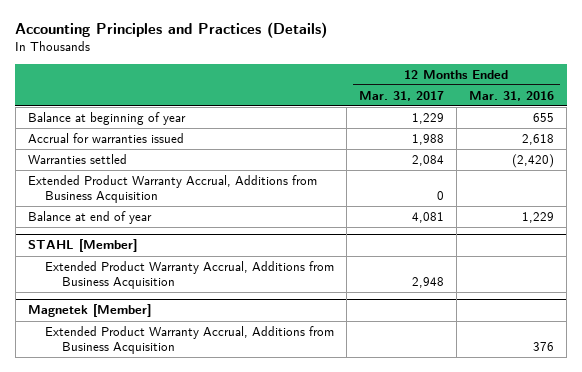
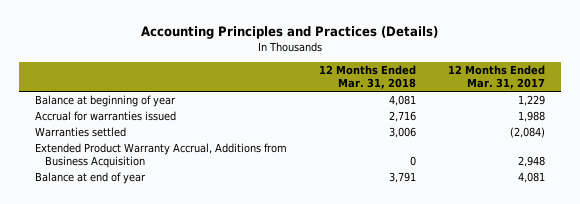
- | 12 Months Ended Mar. 31, 2017 | 12 Months Ended Mar. 31, 2016
+ | 12 Months Ended Mar. 31, 2018 | 12 Months Ended Mar. 31, 2017
- Warranties settled | 2,084 | (2,420)
- Extended Product Warranty Accrual, Additions from Business Acquisition | 0 |
- STAHL [Member]
+ Warranties settled | 3,006 | (2,084)
- Magnetek [Member]
- Extended Product Warranty Accrual, Additions from Business Acquisition | | 376
moved down: Balance at end of year | 3,791 | 4,081

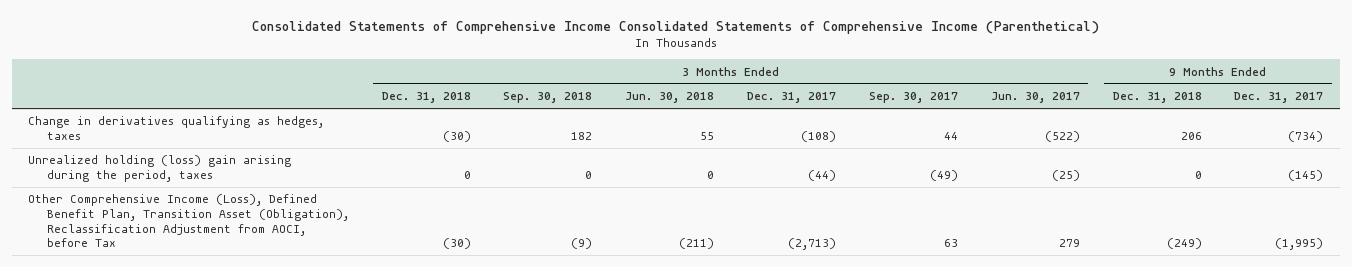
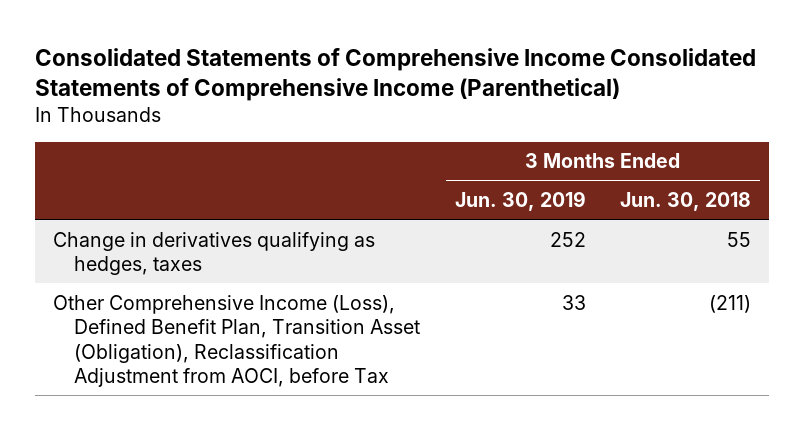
- | 3 Months Ended Dec. 31, 2018 | 3 Months Ended Sep. 30, 2018 | 3 Months Ended Jun. 30, 2018 | 3 Months Ended Dec. 31, 2017 | 3 Months Ended Sep. 30, 2017 | 3 Months Ended Jun. 30, 2017 | 9 Months Ended Dec. 31, 2018 | 9 Months Ended Dec. 31, 2017
+ | 3 Months Ended Jun. 30, 2019 | 3 Months Ended Jun. 30, 2018
- Unrealized holding (loss) gain arising during the period, taxes | 0 | 0 | 0 | (44) | (49) | (25) | 0 | (145)

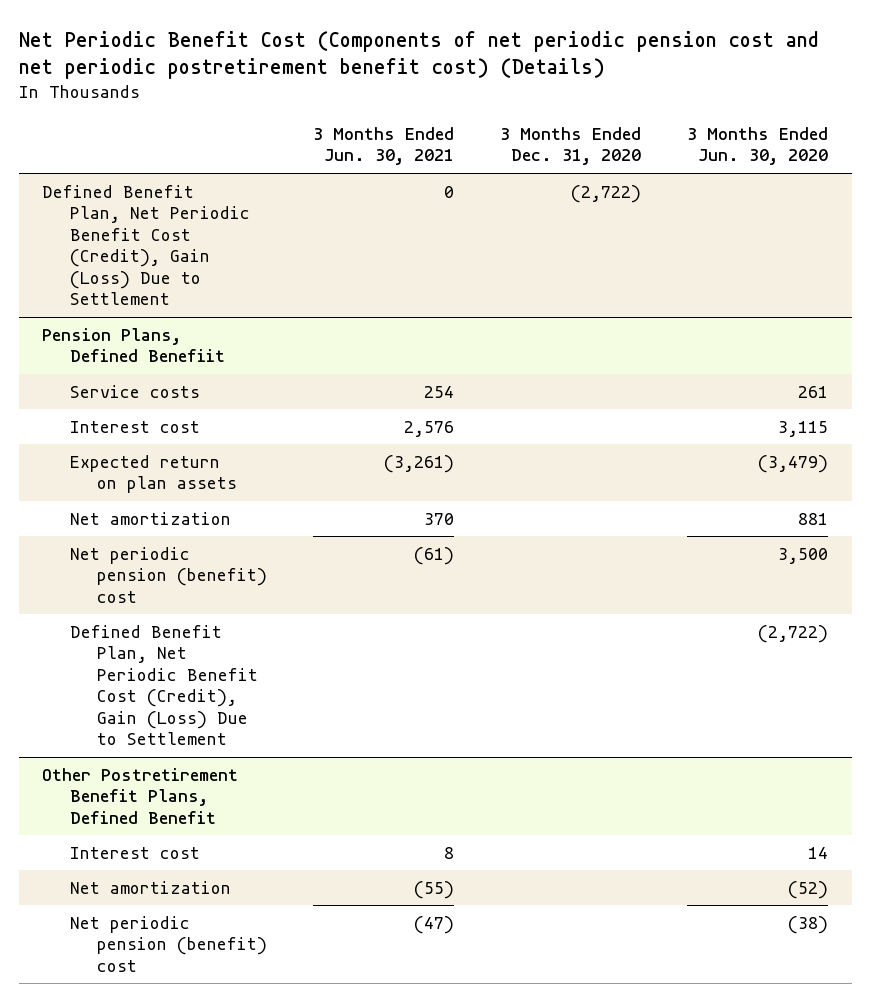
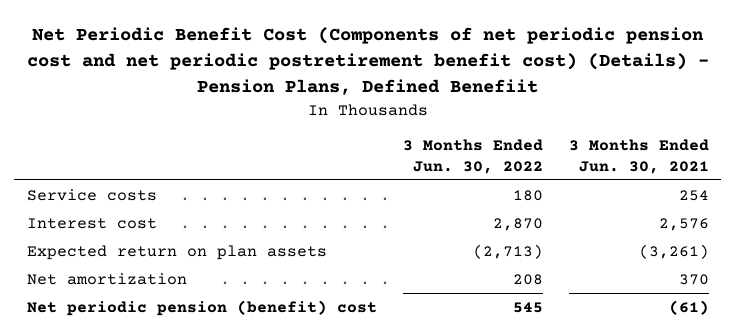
- Net Periodic Benefit Cost (Components of net periodic pension cost and net periodic postretirement benefit cost) (Details)
+ Net Periodic Benefit Cost (Components of net periodic pension cost and net periodic postretirement benefit cost) (Details) - Pension Plans, Defined Benefiit
- | 3 Months Ended Jun. 30, 2021 | 3 Months Ended Dec. 31, 2020 | 3 Months Ended Jun. 30, 2020
+ | 3 Months Ended Jun. 30, 2022 | 3 Months Ended Jun. 30, 2021
- Defined Benefit Plan, Net Periodic Benefit Cost (Credit), Gain (Loss) Due to Settlement | 0 | (2,722) |
- Pension Plans, Defined Benefiit
- Defined Benefit Plan, Net Periodic Benefit Cost (Credit), Gain (Loss) Due to Settlement | | | (2,722)
- Other Postretirement Benefit Plans, Defined Benefit
- Interest cost | 8 | | 14
- Net amortization | (55) | | (52)
- Net periodic pension (benefit) cost | (47) | | (38)

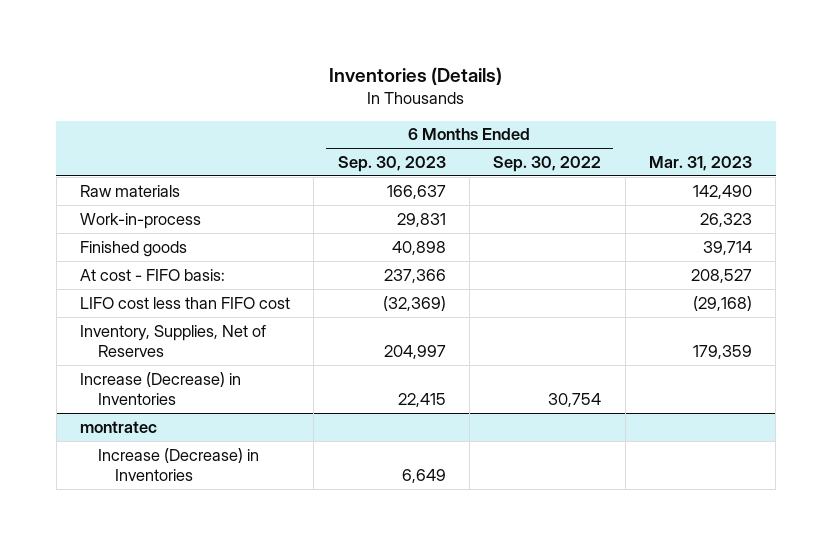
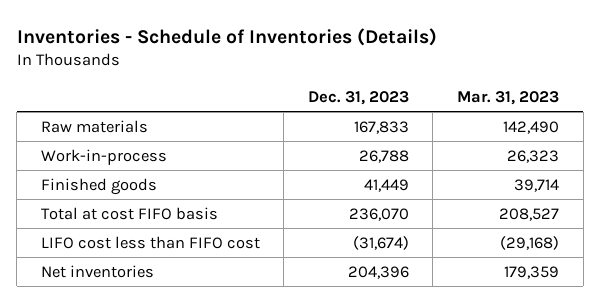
- Inventories (Details)
+ Inventories - Schedule of Inventories (Details)
- | 6 Months Ended Sep. 30, 2023 | 6 Months Ended Sep. 30, 2022 | Mar. 31, 2023
+ | Dec. 31, 2023 | Mar. 31, 2023
- At cost - FIFO basis: | 237,366 | | 208,527
+ Total at cost FIFO basis | 236,070 | 208,527
- Inventory, Supplies, Net of Reserves | 204,997 | | 179,359
- Increase (Decrease) in Inventories | 22,415 | 30,754 |
- montratec
- Increase (Decrease) in Inventories | 6,649 | |
+ Net inventories | 204,396 | 179,359

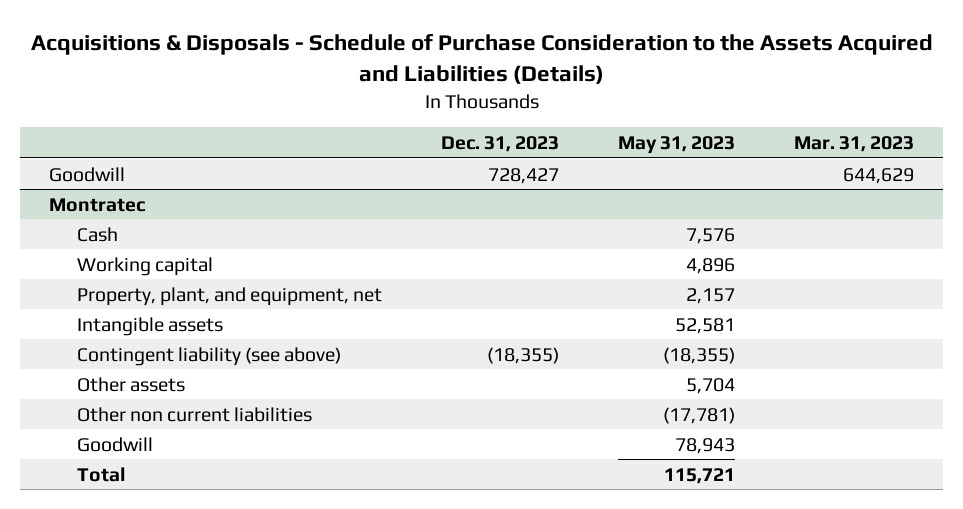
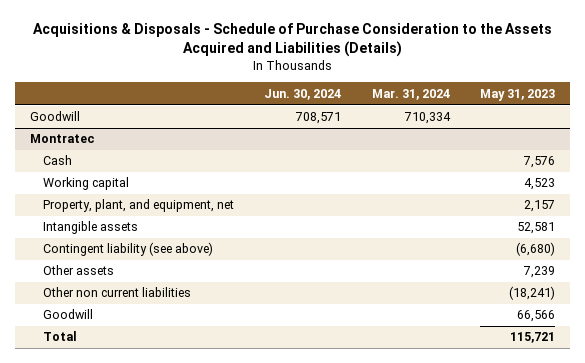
- | Dec. 31, 2023 | May 31, 2023 | Mar. 31, 2023
+ | Jun. 30, 2024 | Mar. 31, 2024 | May 31, 2023
@ Montratec
- Working capital | | 4,896 |
+ Working capital | | | 4,523
- Contingent liability (see above) | (18,355) | (18,355) |
- Other assets | | 5,704 |
- Other non current liabilities | | (17,781) |
- Goodwill | | 78,943 |
+ Contingent liability (see above) | | | (6,680)
+ Other assets | | | 7,239
+ Other non current liabilities | | | (18,241)
+ Goodwill | | | 66,566

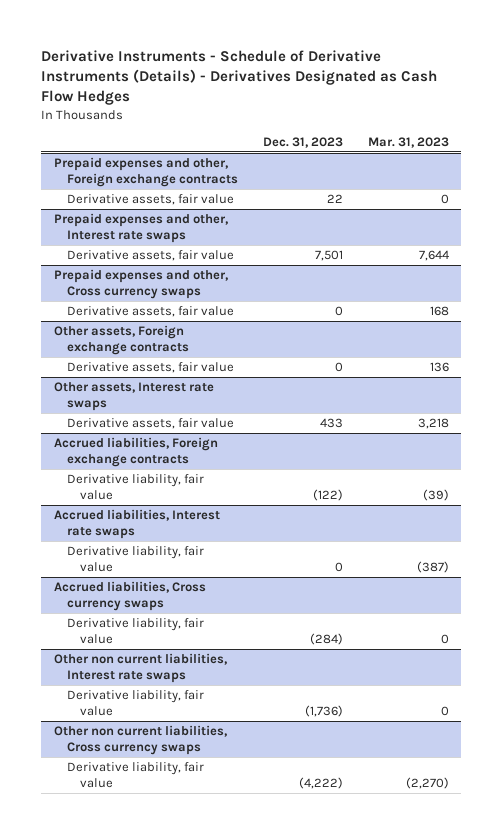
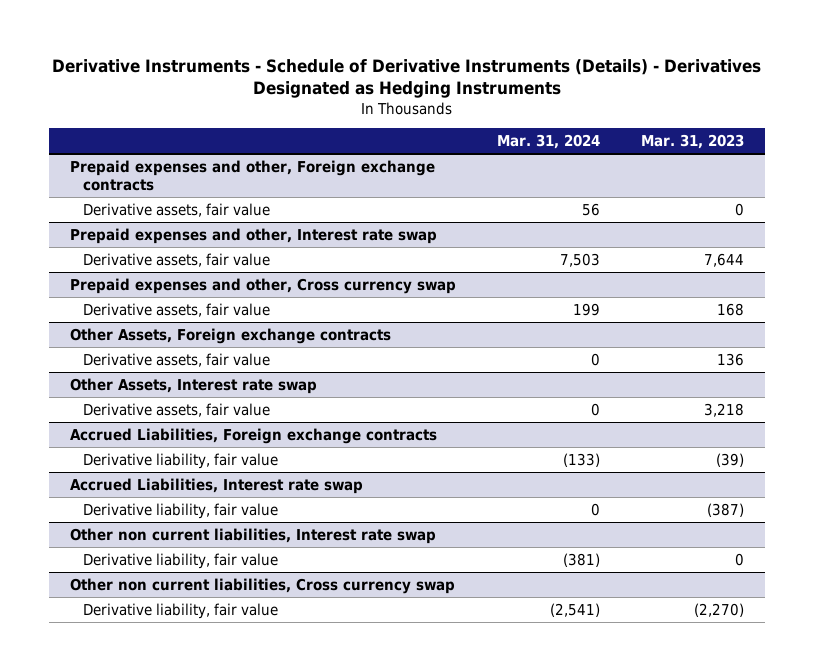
- Derivative Instruments - Schedule of Derivative Instruments (Details) - Derivatives Designated as Cash Flow Hedges
+ Derivative Instruments - Schedule of Derivative Instruments (Details) - Derivatives Designated as Hedging Instruments
- | Dec. 31, 2023 | Mar. 31, 2023
+ | Mar. 31, 2024 | Mar. 31, 2023
- Prepaid expenses and other, Interest rate swaps
+ Prepaid expenses and other, Interest rate swap
- Prepaid expenses and other, Cross currency swaps
+ Prepaid expenses and other, Cross currency swap
- Other assets, Foreign exchange contracts
+ Other Assets, Foreign exchange contracts
- Other assets, Interest rate swaps
+ Other Assets, Interest rate swap
- Accrued liabilities, Foreign exchange contracts
+ Accrued Liabilities, Foreign exchange contracts
- Accrued liabilities, Interest rate swaps
+ Accrued Liabilities, Interest rate swap
- Accrued liabilities, Cross currency swaps
- Derivative liability, fair value | (284) | 0
- Other non current liabilities, Interest rate swaps
+ Other non current liabilities, Interest rate swap
- Other non current liabilities, Cross currency swaps
+ Other non current liabilities, Cross currency swap

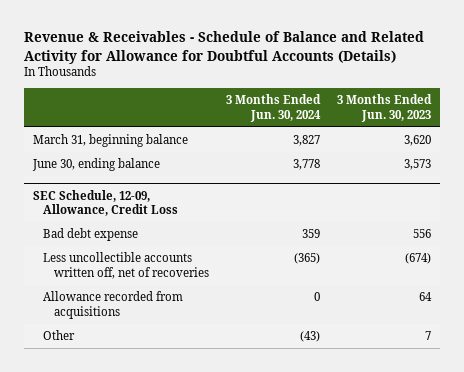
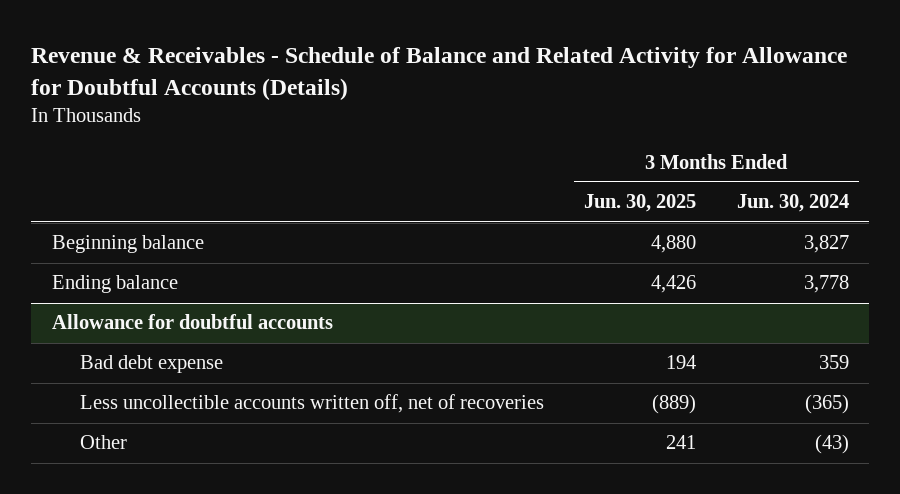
- | 3 Months Ended Jun. 30, 2024 | 3 Months Ended Jun. 30, 2023
+ | 3 Months Ended Jun. 30, 2025 | 3 Months Ended Jun. 30, 2024
- March 31, beginning balance | 3,827 | 3,620
- June 30, ending balance | 3,778 | 3,573
- SEC Schedule, 12-09, Allowance, Credit Loss
+ Beginning balance | 4,880 | 3,827
+ Ending balance | 4,426 | 3,778
+ Allowance for doubtful accounts
- Allowance recorded from acquisitions | 0 | 64

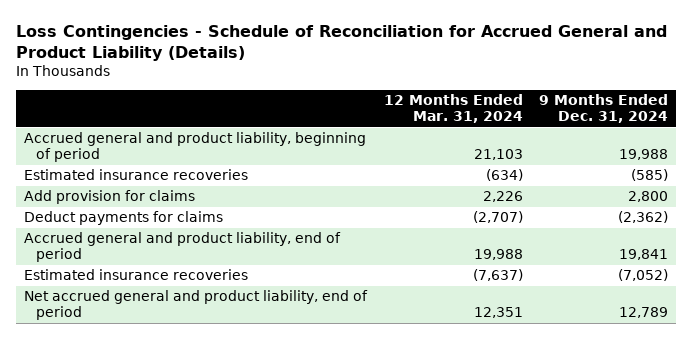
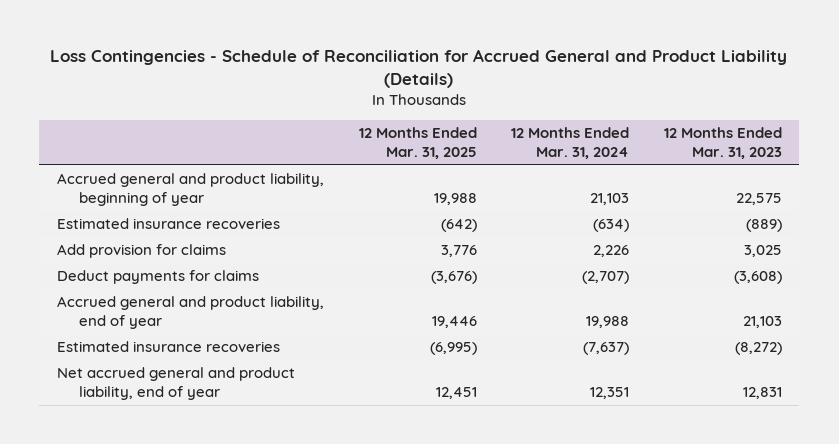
- | 12 Months Ended Mar. 31, 2024 | 9 Months Ended Dec. 31, 2024
+ | 12 Months Ended Mar. 31, 2025 | 12 Months Ended Mar. 31, 2024 | 12 Months Ended Mar. 31, 2023
- Accrued general and product liability, beginning of period | 21,103 | 19,988
+ Accrued general and product liability, beginning of year | 19,988 | 21,103 | 22,575
- Accrued general and product liability, end of period | 19,988 | 19,841
+ Accrued general and product liability, end of year | 19,446 | 19,988 | 21,103
- Net accrued general and product liability, end of period | 12,351 | 12,789
+ Net accrued general and product liability, end of year | 12,451 | 12,351 | 12,831

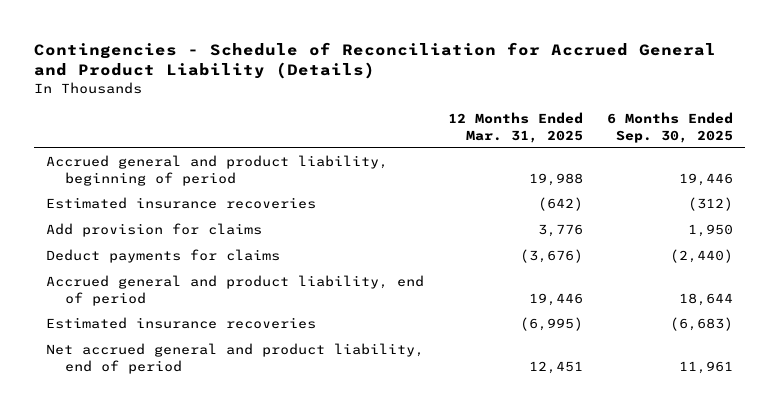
- Loss Contingencies - Schedule of Reconciliation for Accrued General and Product Liability (Details)
+ Contingencies - Schedule of Reconciliation for Accrued General and Product Liability (Details)
- | 12 Months Ended Mar. 31, 2025 | 12 Months Ended Mar. 31, 2024 | 12 Months Ended Mar. 31, 2023
+ | 12 Months Ended Mar. 31, 2025 | 6 Months Ended Sep. 30, 2025
- Accrued general and product liability, beginning of year | 19,988 | 21,103 | 22,575
+ Accrued general and product liability, beginning of period | 19,988 | 19,446
- Accrued general and product liability, end of year | 19,446 | 19,988 | 21,103
+ Accrued general and product liability, end of period | 19,446 | 18,644
- Net accrued general and product liability, end of year | 12,451 | 12,351 | 12,831
+ Net accrued general and product liability, end of period | 12,451 | 11,961

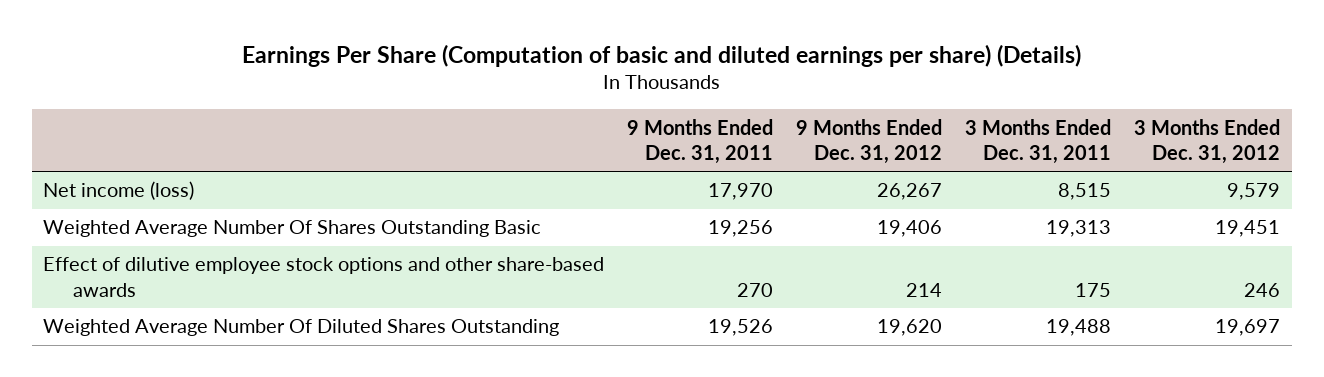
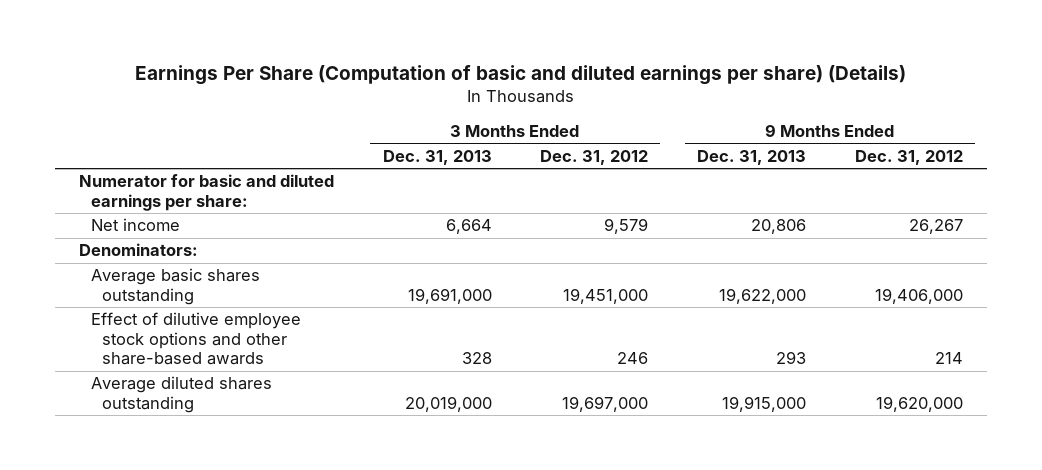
- | 9 Months Ended Dec. 31, 2011 | 9 Months Ended Dec. 31, 2012 | 3 Months Ended Dec. 31, 2011 | 3 Months Ended Dec. 31, 2012
+ | 3 Months Ended Dec. 31, 2013 | 3 Months Ended Dec. 31, 2012 | 9 Months Ended Dec. 31, 2013 | 9 Months Ended Dec. 31, 2012
- Net income (loss) | 17,970 | 26,267 | 8,515 | 9,579
- Weighted Average Number Of Shares Outstanding Basic | 19,256 | 19,406 | 19,313 | 19,451
+ Numerator for basic and diluted earnings per share:
+ Net income | 6,664 | 9,579 | 20,806 | 26,267
+ Denominators:
+ Average basic shares outstanding | 19,691,000 | 19,451,000 | 19,622,000 | 19,406,000
- Weighted Average Number Of Diluted Shares Outstanding | 19,526 | 19,620 | 19,488 | 19,697
+ Average diluted shares outstanding | 20,019,000 | 19,697,000 | 19,915,000 | 19,620,000

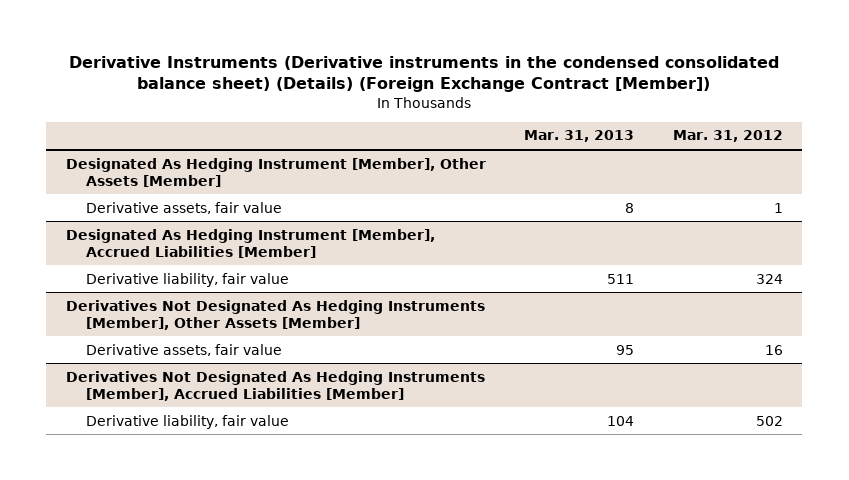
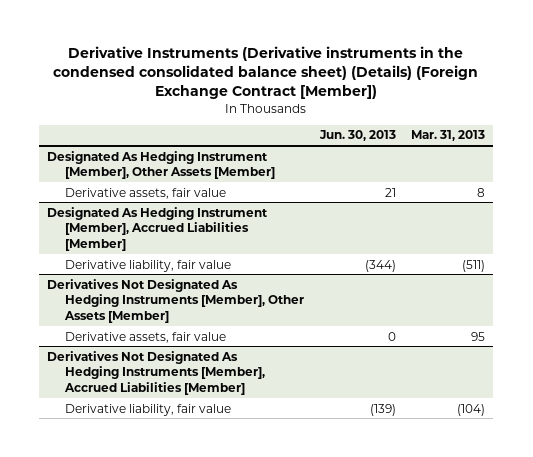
- | Mar. 31, 2013 | Mar. 31, 2012
+ | Jun. 30, 2013 | Mar. 31, 2013
@ Designated As Hedging Instrument [Member], Accrued Liabilities [Member]
- Derivative liability, fair value | 511 | 324
+ Derivative liability, fair value | (344) | (511)
@ Derivatives Not Designated As Hedging Instruments [Member], Accrued Liabilities [Member]
- Derivative liability, fair value | 104 | 502
+ Derivative liability, fair value | (139) | (104)

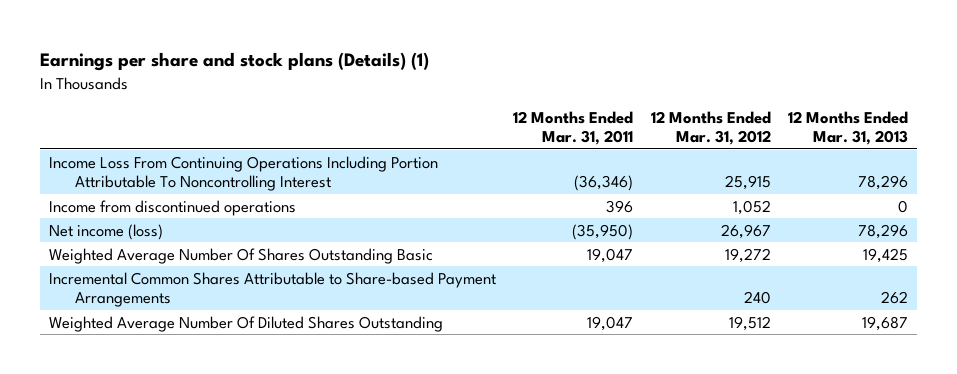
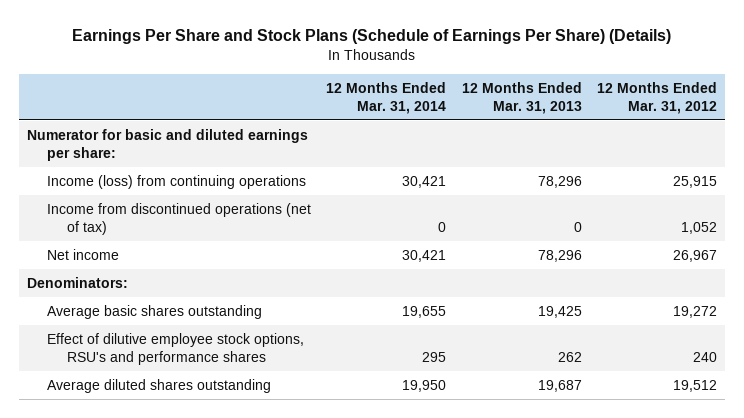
- Earnings per share and stock plans (Details) (1)
+ Earnings Per Share and Stock Plans (Schedule of Earnings Per Share) (Details)
- | 12 Months Ended Mar. 31, 2011 | 12 Months Ended Mar. 31, 2012 | 12 Months Ended Mar. 31, 2013
+ | 12 Months Ended Mar. 31, 2014 | 12 Months Ended Mar. 31, 2013 | 12 Months Ended Mar. 31, 2012
- Income Loss From Continuing Operations Including Portion Attributable To Noncontrolling Interest | (36,346) | 25,915 | 78,296
- Income from discontinued operations | 396 | 1,052 | 0
- Net income (loss) | (35,950) | 26,967 | 78,296
- Weighted Average Number Of Shares Outstanding Basic | 19,047 | 19,272 | 19,425
- Incremental Common Shares Attributable to Share-based Payment Arrangements | | 240 | 262
- Weighted Average Number Of Diluted Shares Outstanding | 19,047 | 19,512 | 19,687
+ Numerator for basic and diluted earnings per share:
+ Income (loss) from continuing operations | 30,421 | 78,296 | 25,915
+ Income from discontinued operations (net of tax) | 0 | 0 | 1,052
+ Net income | 30,421 | 78,296 | 26,967
+ Denominators:
+ Average basic shares outstanding | 19,655 | 19,425 | 19,272
+ Effect of dilutive employee stock options, RSU's and performance shares | 295 | 262 | 240
+ Average diluted shares outstanding | 19,950 | 19,687 | 19,512

